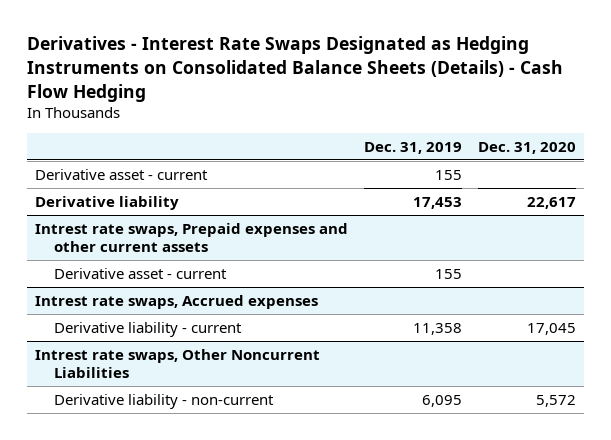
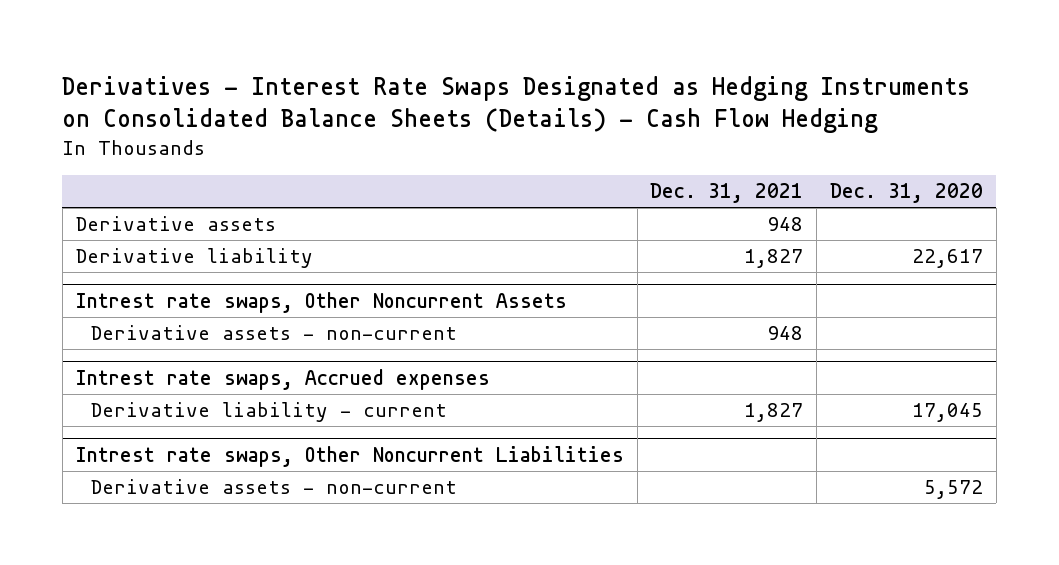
- | Dec. 31, 2019 | Dec. 31, 2020
+ | Dec. 31, 2021 | Dec. 31, 2020
- Derivative asset - current | 155 |
+ Derivative assets | 948 |
- Intrest rate swaps, Prepaid expenses and other current assets
- Derivative asset - current | 155 |
+ Intrest rate swaps, Other Noncurrent Assets
+ Derivative assets - non-current | 948 |
@ Intrest rate swaps, Other Noncurrent Liabilities
- Derivative liability - non-current | 6,095 | 5,572
+ Derivative assets - non-current | | 5,572

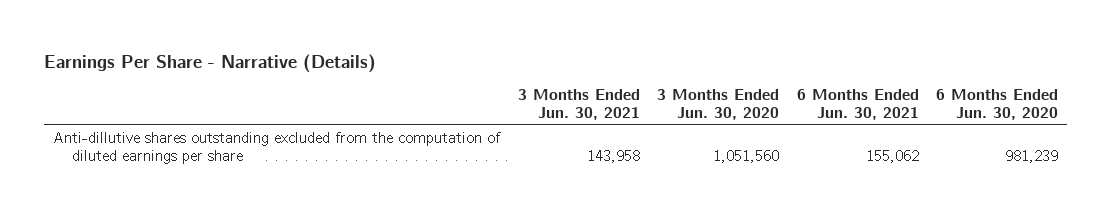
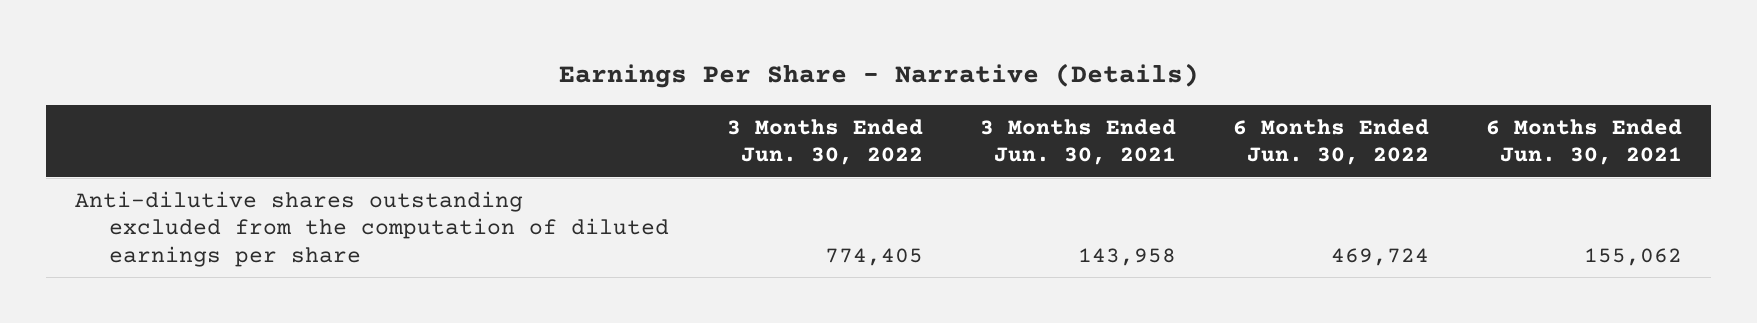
- | 3 Months Ended Jun. 30, 2021 | 3 Months Ended Jun. 30, 2020 | 6 Months Ended Jun. 30, 2021 | 6 Months Ended Jun. 30, 2020
+ | 3 Months Ended Jun. 30, 2022 | 3 Months Ended Jun. 30, 2021 | 6 Months Ended Jun. 30, 2022 | 6 Months Ended Jun. 30, 2021
- Anti-dillutive shares outstanding excluded from the computation of diluted earnings per share | 143,958 | 1,051,560 | 155,062 | 981,239
+ Anti-dilutive shares outstanding excluded from the computation of diluted earnings per share | 774,405 | 143,958 | 469,724 | 155,062

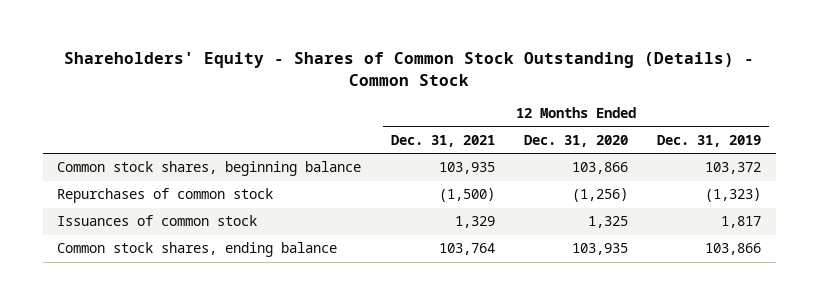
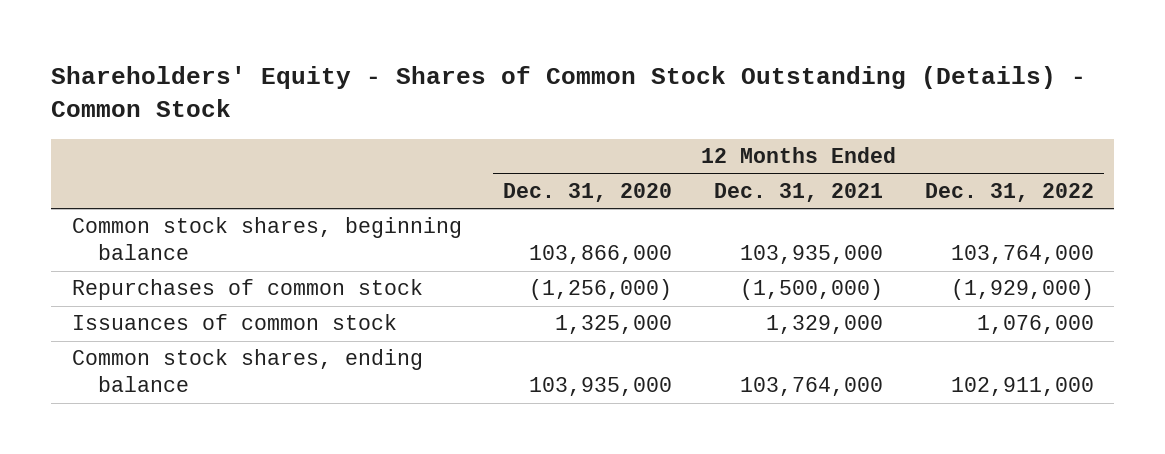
- | 12 Months Ended Dec. 31, 2021 | 12 Months Ended Dec. 31, 2020 | 12 Months Ended Dec. 31, 2019
+ | 12 Months Ended Dec. 31, 2020 | 12 Months Ended Dec. 31, 2021 | 12 Months Ended Dec. 31, 2022
- Common stock shares, beginning balance | 103,935 | 103,866 | 103,372
- Repurchases of common stock | (1,500) | (1,256) | (1,323)
- Issuances of common stock | 1,329 | 1,325 | 1,817
- Common stock shares, ending balance | 103,764 | 103,935 | 103,866
+ Common stock shares, beginning balance | 103,866,000 | 103,935,000 | 103,764,000
+ Repurchases of common stock | (1,256,000) | (1,500,000) | (1,929,000)
+ Issuances of common stock | 1,325,000 | 1,329,000 | 1,076,000
+ Common stock shares, ending balance | 103,935,000 | 103,764,000 | 102,911,000

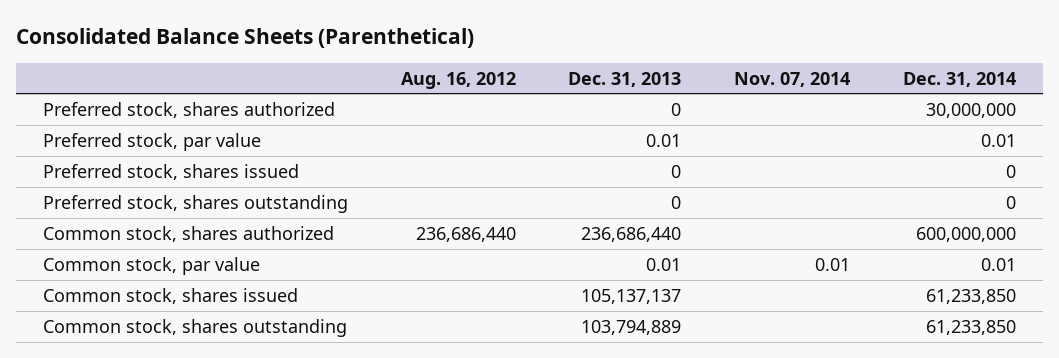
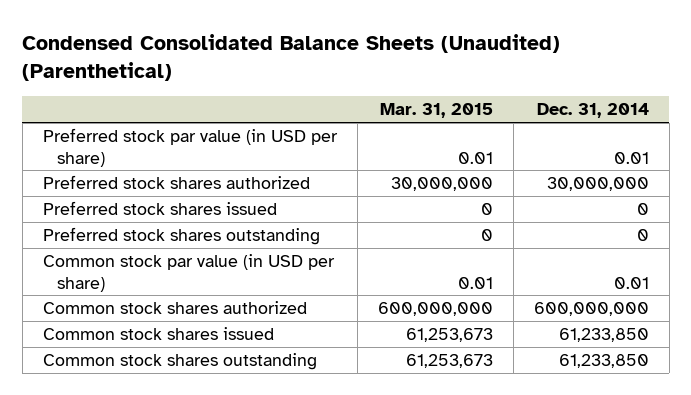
- Consolidated Balance Sheets (Parenthetical)
+ Condensed Consolidated Balance Sheets (Unaudited) (Parenthetical)
- | Aug. 16, 2012 | Dec. 31, 2013 | Nov. 07, 2014 | Dec. 31, 2014
+ | Mar. 31, 2015 | Dec. 31, 2014
- Preferred stock, shares authorized | | 0 | | 30,000,000
- Preferred stock, par value | | 0.01 | | 0.01
- Preferred stock, shares issued | | 0 | | 0
- Preferred stock, shares outstanding | | 0 | | 0
- Common stock, shares authorized | 236,686,440 | 236,686,440 | | 600,000,000
- Common stock, par value | | 0.01 | 0.01 | 0.01
- Common stock, shares issued | | 105,137,137 | | 61,233,850
- Common stock, shares outstanding | | 103,794,889 | | 61,233,850
+ Preferred stock par value (in USD per share) | 0.01 | 0.01
+ Preferred stock shares authorized | 30,000,000 | 30,000,000
+ Preferred stock shares issued | 0 | 0
+ Preferred stock shares outstanding | 0 | 0
+ Common stock par value (in USD per share) | 0.01 | 0.01
+ Common stock shares authorized | 600,000,000 | 600,000,000
+ Common stock shares issued | 61,253,673 | 61,233,850
+ Common stock shares outstanding | 61,253,673 | 61,233,850

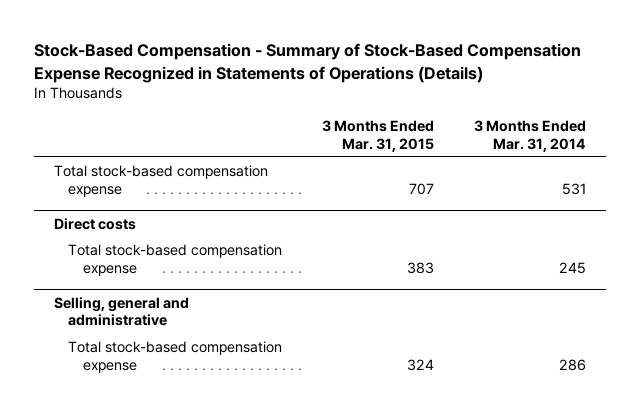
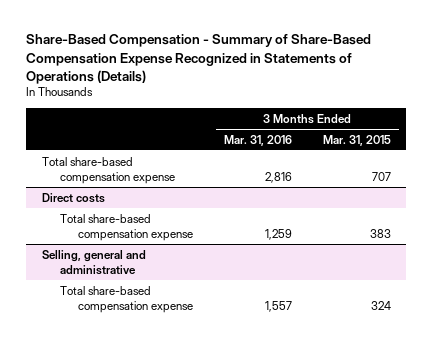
- Stock-Based Compensation - Summary of Stock-Based Compensation Expense Recognized in Statements of Operations (Details)
+ Share-Based Compensation - Summary of Share-Based Compensation Expense Recognized in Statements of Operations (Details)
- | 3 Months Ended Mar. 31, 2015 | 3 Months Ended Mar. 31, 2014
+ | 3 Months Ended Mar. 31, 2016 | 3 Months Ended Mar. 31, 2015
- Total stock-based compensation expense | 707 | 531
+ Total share-based compensation expense | 2,816 | 707
@ Direct costs
- Total stock-based compensation expense | 383 | 245
+ Total share-based compensation expense | 1,259 | 383
@ Selling, general and administrative
- Total stock-based compensation expense | 324 | 286
+ Total share-based compensation expense | 1,557 | 324

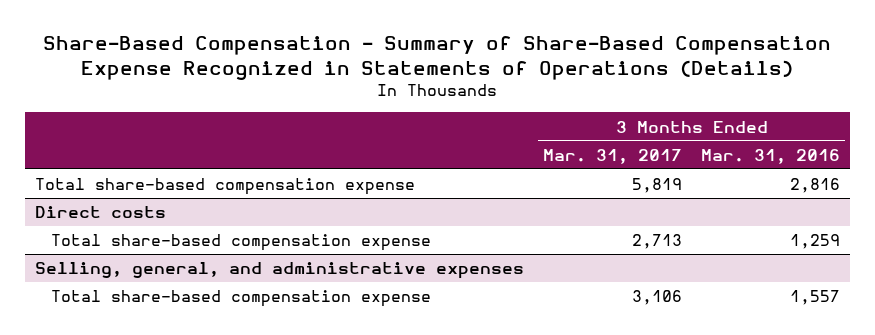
- | 3 Months Ended Mar. 31, 2016 | 3 Months Ended Mar. 31, 2015
+ | 3 Months Ended Mar. 31, 2017 | 3 Months Ended Mar. 31, 2016
- Selling, general and administrative
+ Selling, general, and administrative expenses

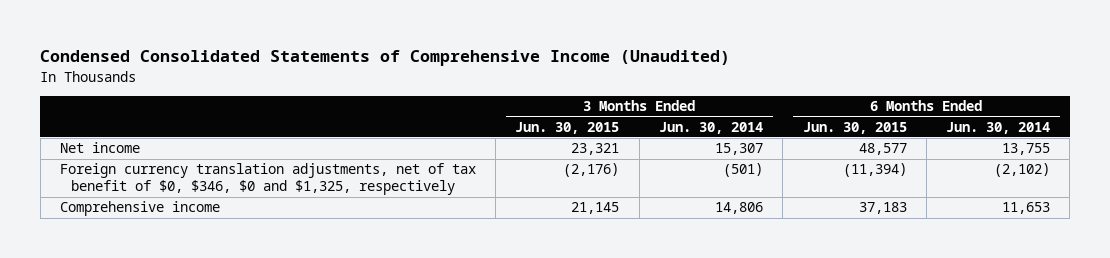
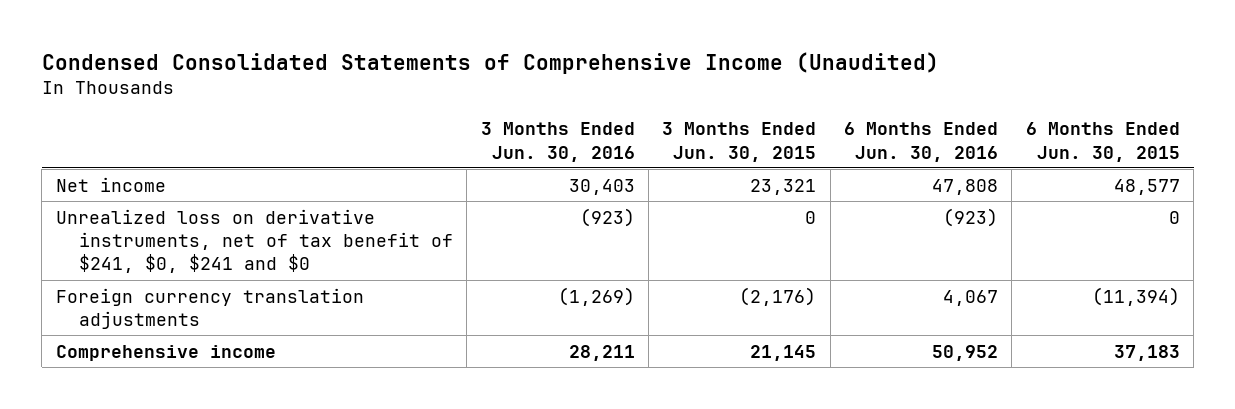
- | 3 Months Ended Jun. 30, 2015 | 3 Months Ended Jun. 30, 2014 | 6 Months Ended Jun. 30, 2015 | 6 Months Ended Jun. 30, 2014
+ | 3 Months Ended Jun. 30, 2016 | 3 Months Ended Jun. 30, 2015 | 6 Months Ended Jun. 30, 2016 | 6 Months Ended Jun. 30, 2015
- Foreign currency translation adjustments, net of tax benefit of $0, $346, $0 and $1,325, respectively | (2,176) | (501) | (11,394) | (2,102)
+ Unrealized loss on derivative instruments, net of tax benefit of $241, $0, $241 and $0 | (923) | 0 | (923) | 0
+ Foreign currency translation adjustments | (1,269) | (2,176) | 4,067 | (11,394)

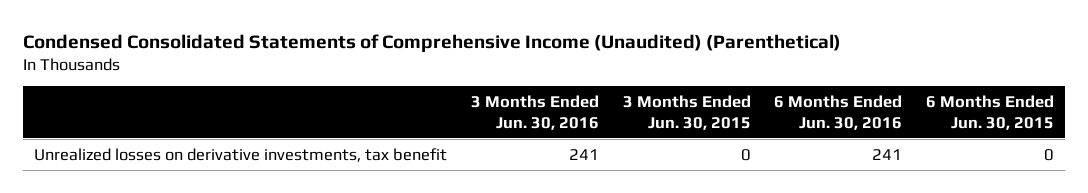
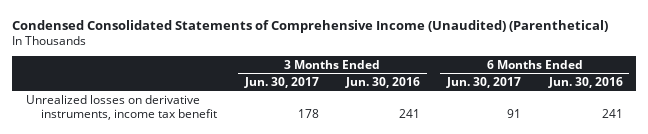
- | 3 Months Ended Jun. 30, 2016 | 3 Months Ended Jun. 30, 2015 | 6 Months Ended Jun. 30, 2016 | 6 Months Ended Jun. 30, 2015
+ | 3 Months Ended Jun. 30, 2017 | 3 Months Ended Jun. 30, 2016 | 6 Months Ended Jun. 30, 2017 | 6 Months Ended Jun. 30, 2016
- Unrealized losses on derivative investments, tax benefit | 241 | 0 | 241 | 0
+ Unrealized losses on derivative instruments, income tax benefit | 178 | 241 | 91 | 241

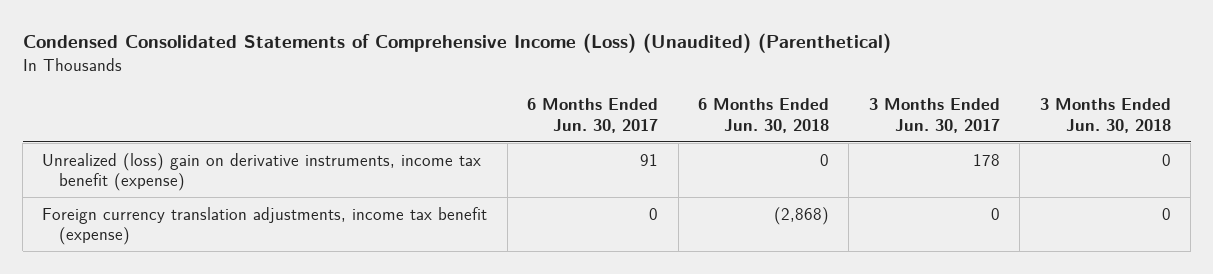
- Condensed Consolidated Statements of Comprehensive Income (Unaudited) (Parenthetical)
+ Condensed Consolidated Statements of Comprehensive Income (Loss) (Unaudited) (Parenthetical)
- | 3 Months Ended Jun. 30, 2017 | 3 Months Ended Jun. 30, 2016 | 6 Months Ended Jun. 30, 2017 | 6 Months Ended Jun. 30, 2016
+ | 6 Months Ended Jun. 30, 2017 | 6 Months Ended Jun. 30, 2018 | 3 Months Ended Jun. 30, 2017 | 3 Months Ended Jun. 30, 2018
- Unrealized losses on derivative instruments, income tax benefit | 178 | 241 | 91 | 241
+ Unrealized (loss) gain on derivative instruments, income tax benefit (expense) | 91 | 0 | 178 | 0
+ Foreign currency translation adjustments, income tax benefit (expense) | 0 | (2,868) | 0 | 0

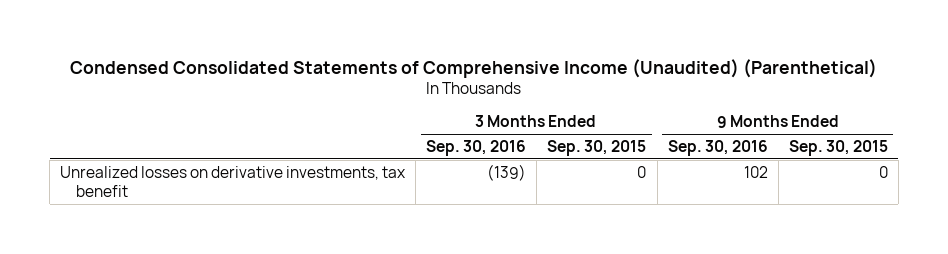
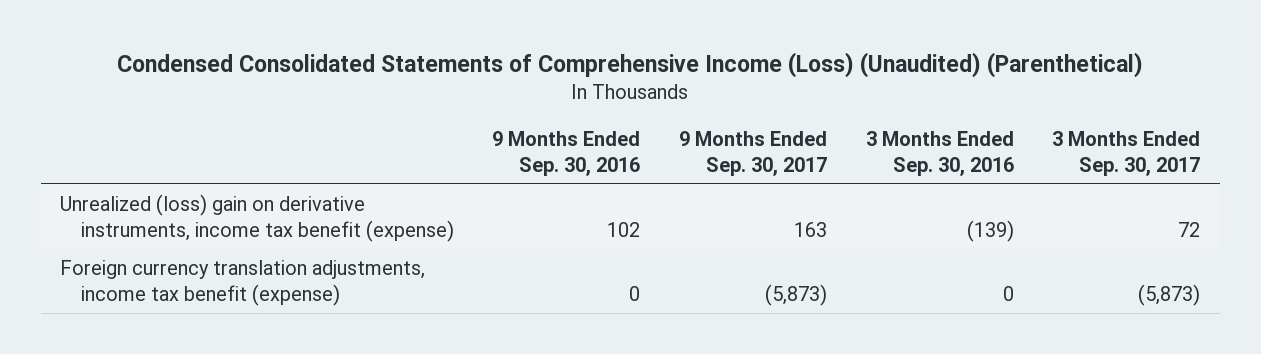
- Condensed Consolidated Statements of Comprehensive Income (Unaudited) (Parenthetical)
+ Condensed Consolidated Statements of Comprehensive Income (Loss) (Unaudited) (Parenthetical)
- | 3 Months Ended Sep. 30, 2016 | 3 Months Ended Sep. 30, 2015 | 9 Months Ended Sep. 30, 2016 | 9 Months Ended Sep. 30, 2015
+ | 9 Months Ended Sep. 30, 2016 | 9 Months Ended Sep. 30, 2017 | 3 Months Ended Sep. 30, 2016 | 3 Months Ended Sep. 30, 2017
- Unrealized losses on derivative investments, tax benefit | (139) | 0 | 102 | 0
+ Unrealized (loss) gain on derivative instruments, income tax benefit (expense) | 102 | 163 | (139) | 72
+ Foreign currency translation adjustments, income tax benefit (expense) | 0 | (5,873) | 0 | (5,873)

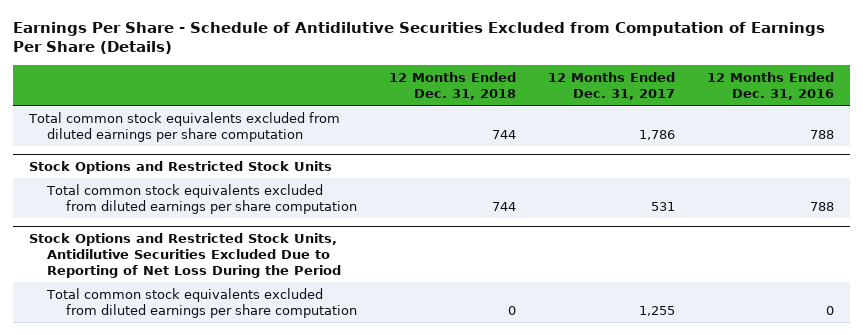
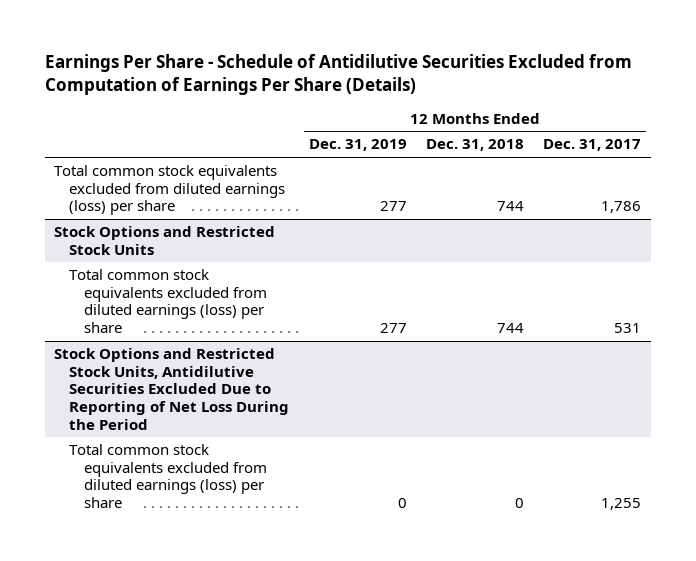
- | 12 Months Ended Dec. 31, 2018 | 12 Months Ended Dec. 31, 2017 | 12 Months Ended Dec. 31, 2016
+ | 12 Months Ended Dec. 31, 2019 | 12 Months Ended Dec. 31, 2018 | 12 Months Ended Dec. 31, 2017
- Total common stock equivalents excluded from diluted earnings per share computation | 744 | 1,786 | 788
+ Total common stock equivalents excluded from diluted earnings (loss) per share | 277 | 744 | 1,786
@ Stock Options and Restricted Stock Units
- Total common stock equivalents excluded from diluted earnings per share computation | 744 | 531 | 788
+ Total common stock equivalents excluded from diluted earnings (loss) per share | 277 | 744 | 531
@ Stock Options and Restricted Stock Units, Antidilutive Securities Excluded Due to Reporting of Net Loss During the Period
- Total common stock equivalents excluded from diluted earnings per share computation | 0 | 1,255 | 0
+ Total common stock equivalents excluded from diluted earnings (loss) per share | 0 | 0 | 1,255

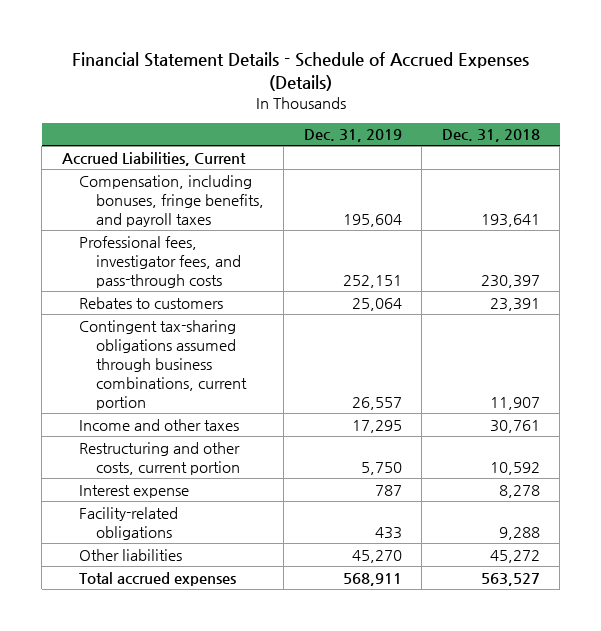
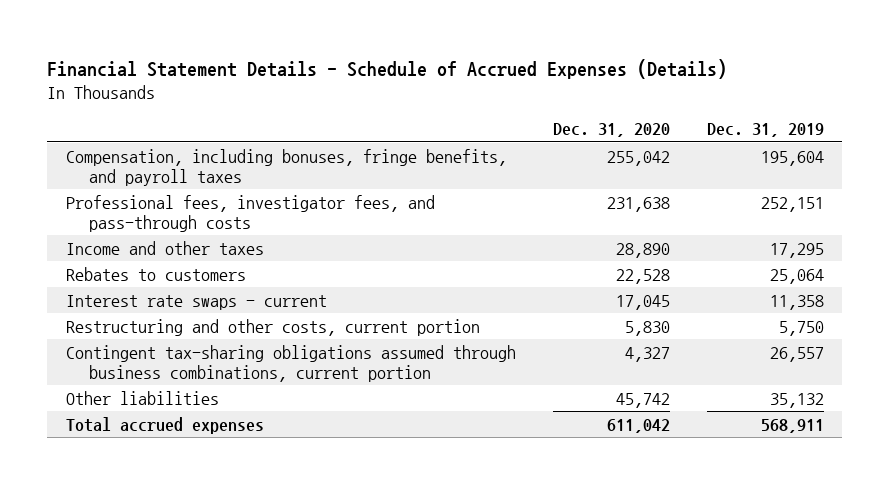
- | Dec. 31, 2019 | Dec. 31, 2018
+ | Dec. 31, 2020 | Dec. 31, 2019
- Accrued Liabilities, Current
moved down: Rebates to customers | 22,528 | 25,064
+ Interest rate swaps - current | 17,045 | 11,358
- Interest expense | 787 | 8,278
- Facility-related obligations | 433 | 9,288
- Other liabilities | 45,270 | 45,272
moved down: Contingent tax-sharing obligations assumed through business combinations, current portion | 4,327 | 26,557
+ Other liabilities | 45,742 | 35,132

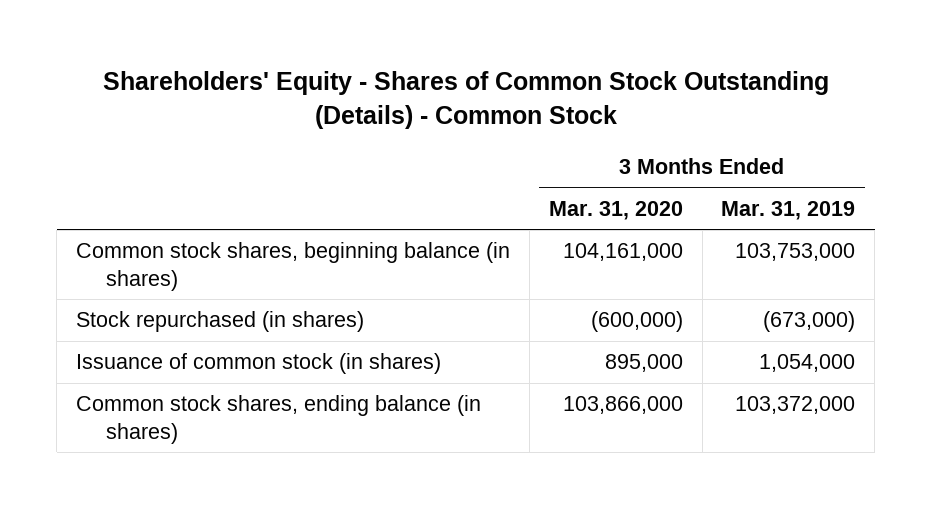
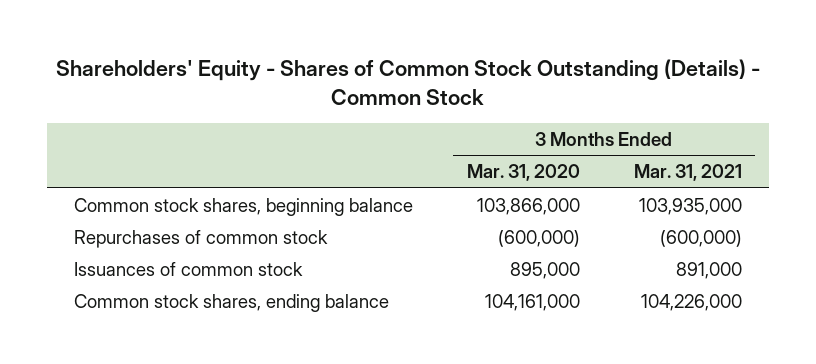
- | 3 Months Ended Mar. 31, 2020 | 3 Months Ended Mar. 31, 2019
+ | 3 Months Ended Mar. 31, 2020 | 3 Months Ended Mar. 31, 2021
- Common stock shares, beginning balance (in shares) | 104,161,000 | 103,753,000
- Stock repurchased (in shares) | (600,000) | (673,000)
- Issuance of common stock (in shares) | 895,000 | 1,054,000
- Common stock shares, ending balance (in shares) | 103,866,000 | 103,372,000
+ Common stock shares, beginning balance | 103,866,000 | 103,935,000
+ Repurchases of common stock | (600,000) | (600,000)
+ Issuances of common stock | 895,000 | 891,000
+ Common stock shares, ending balance | 104,161,000 | 104,226,000

